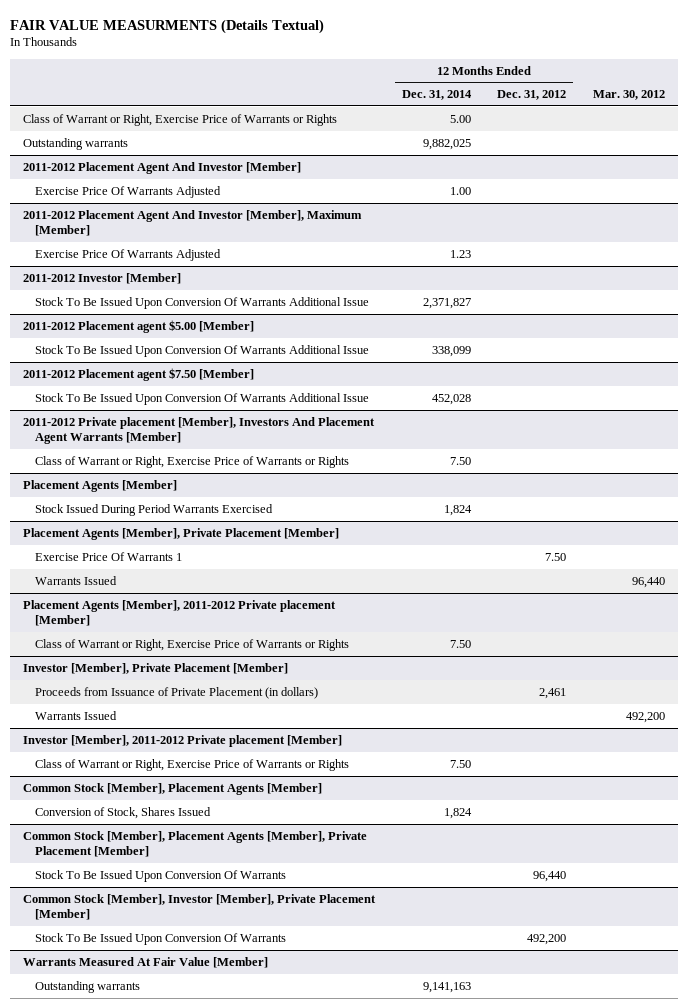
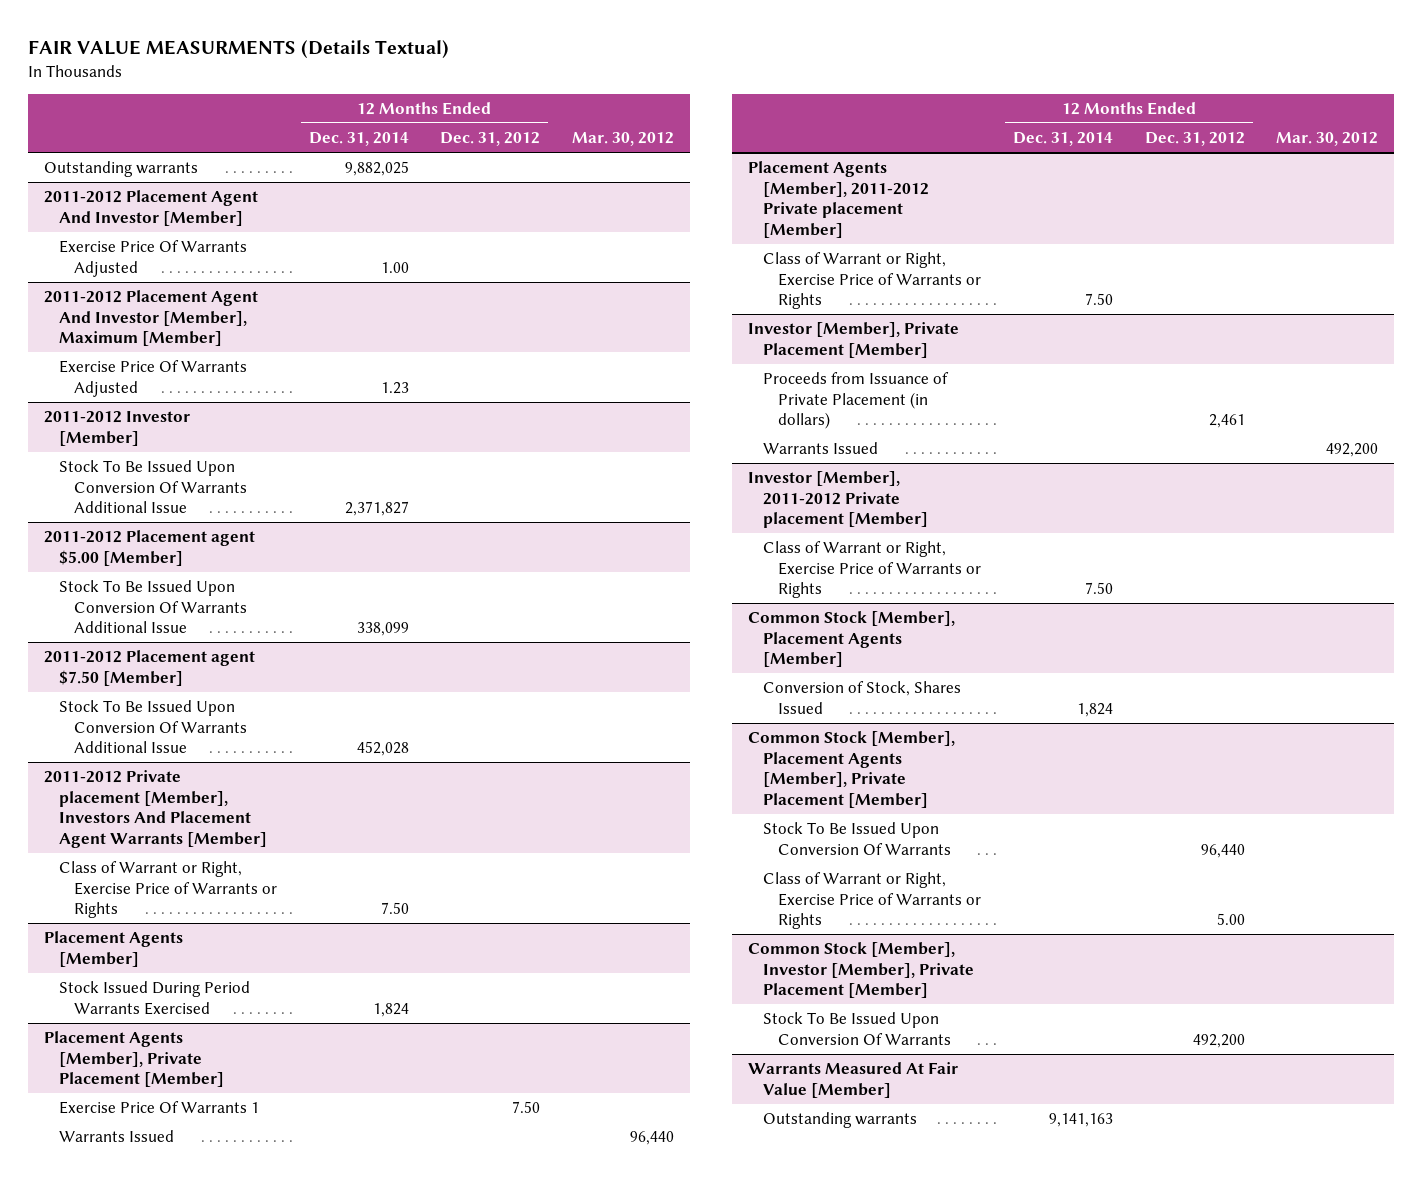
- Class of Warrant or Right, Exercise Price of Warrants or Rights | 5.00 | |
@ Common Stock [Member], Placement Agents [Member], Private Placement [Member]
+ Class of Warrant or Right, Exercise Price of Warrants or Rights | | 5.00 |

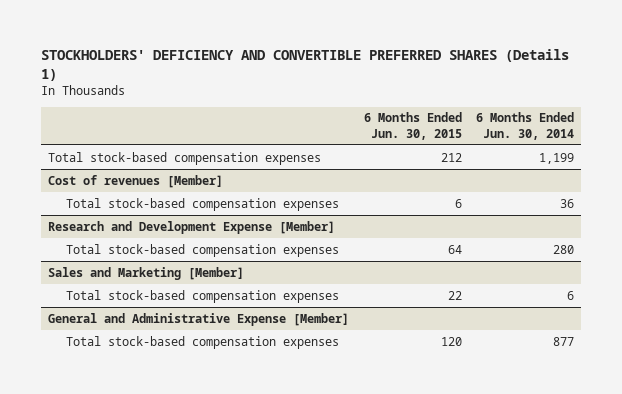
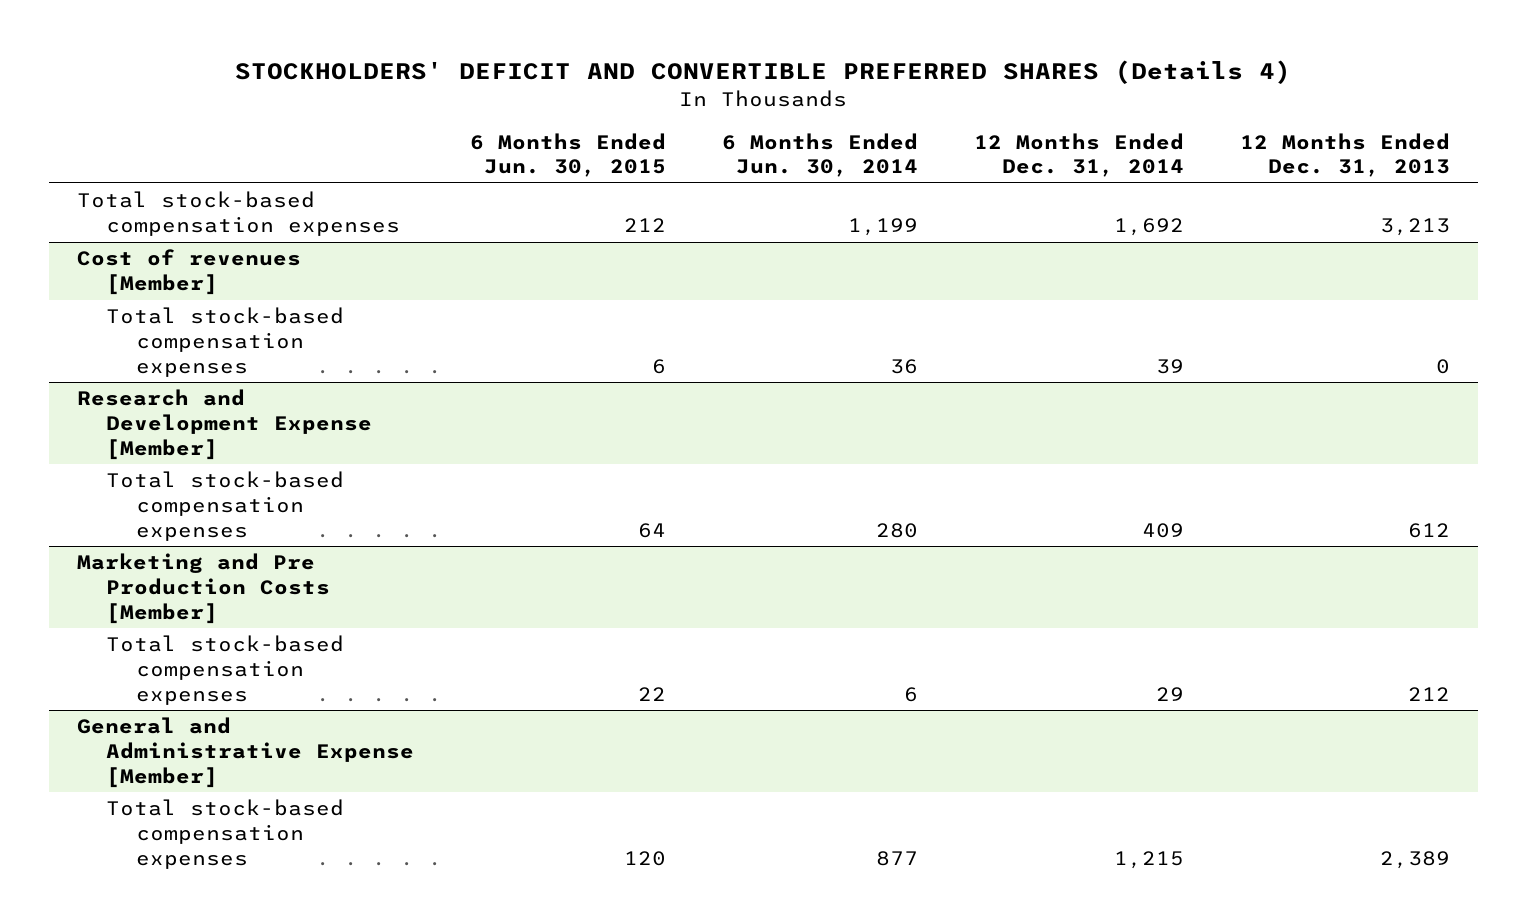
- STOCKHOLDERS' DEFICIENCY AND CONVERTIBLE PREFERRED SHARES (Details 1)
+ STOCKHOLDERS' DEFICIT AND CONVERTIBLE PREFERRED SHARES (Details 4)
- | 6 Months Ended Jun. 30, 2015 | 6 Months Ended Jun. 30, 2014
+ | 6 Months Ended Jun. 30, 2015 | 6 Months Ended Jun. 30, 2014 | 12 Months Ended Dec. 31, 2014 | 12 Months Ended Dec. 31, 2013
- Sales and Marketing [Member]
+ Marketing and Pre Production Costs [Member]

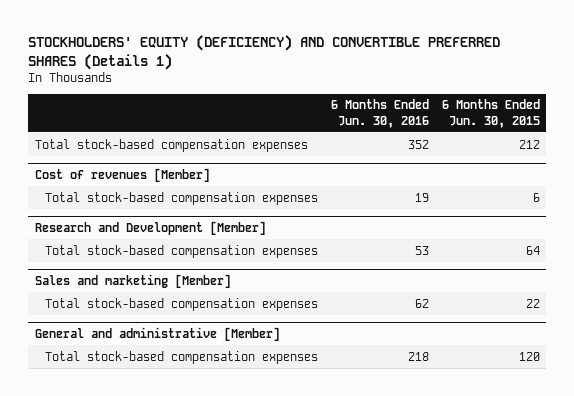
- STOCKHOLDERS' DEFICIT AND CONVERTIBLE PREFERRED SHARES (Details 4)
+ STOCKHOLDERS' EQUITY (DEFICIENCY) AND CONVERTIBLE PREFERRED SHARES (Details 1)
- | 6 Months Ended Jun. 30, 2015 | 6 Months Ended Jun. 30, 2014 | 12 Months Ended Dec. 31, 2014 | 12 Months Ended Dec. 31, 2013
+ | 6 Months Ended Jun. 30, 2016 | 6 Months Ended Jun. 30, 2015
- Research and Development Expense [Member]
+ Research and Development [Member]
- Marketing and Pre Production Costs [Member]
+ Sales and marketing [Member]
- General and Administrative Expense [Member]
+ General and administrative [Member]

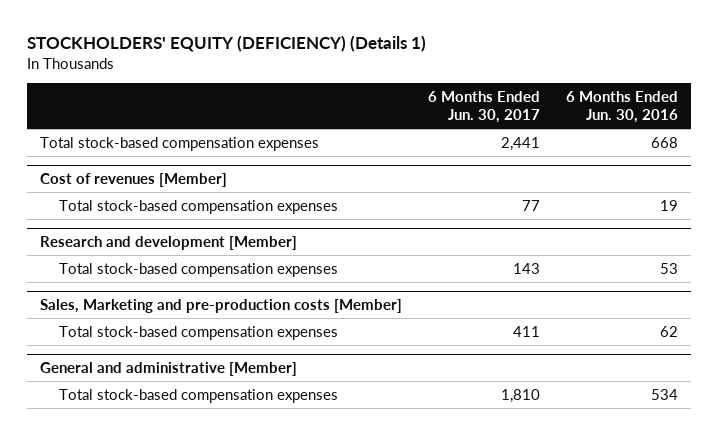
- STOCKHOLDERS' EQUITY (DEFICIENCY) AND CONVERTIBLE PREFERRED SHARES (Details 1)
+ STOCKHOLDERS' EQUITY (DEFICIENCY) (Details 1)
- | 6 Months Ended Jun. 30, 2016 | 6 Months Ended Jun. 30, 2015
+ | 6 Months Ended Jun. 30, 2017 | 6 Months Ended Jun. 30, 2016
- Total stock-based compensation expenses | 352 | 212
+ Total stock-based compensation expenses | 2,441 | 668
- Research and Development [Member]
+ Research and development [Member]
- Sales and marketing [Member]
+ Sales, Marketing and pre-production costs [Member]
@ General and administrative [Member]
- Total stock-based compensation expenses | 218 | 120
+ Total stock-based compensation expenses | 1,810 | 534

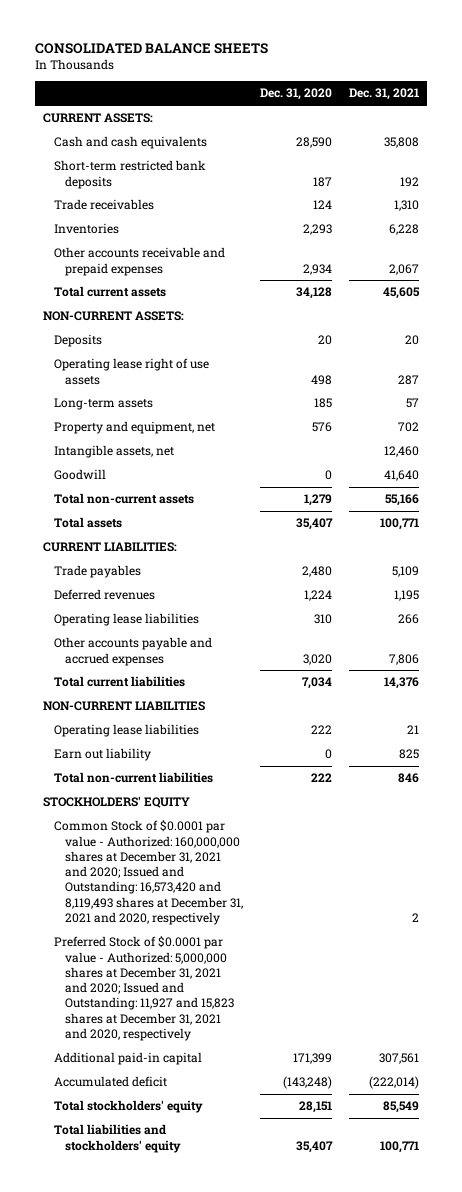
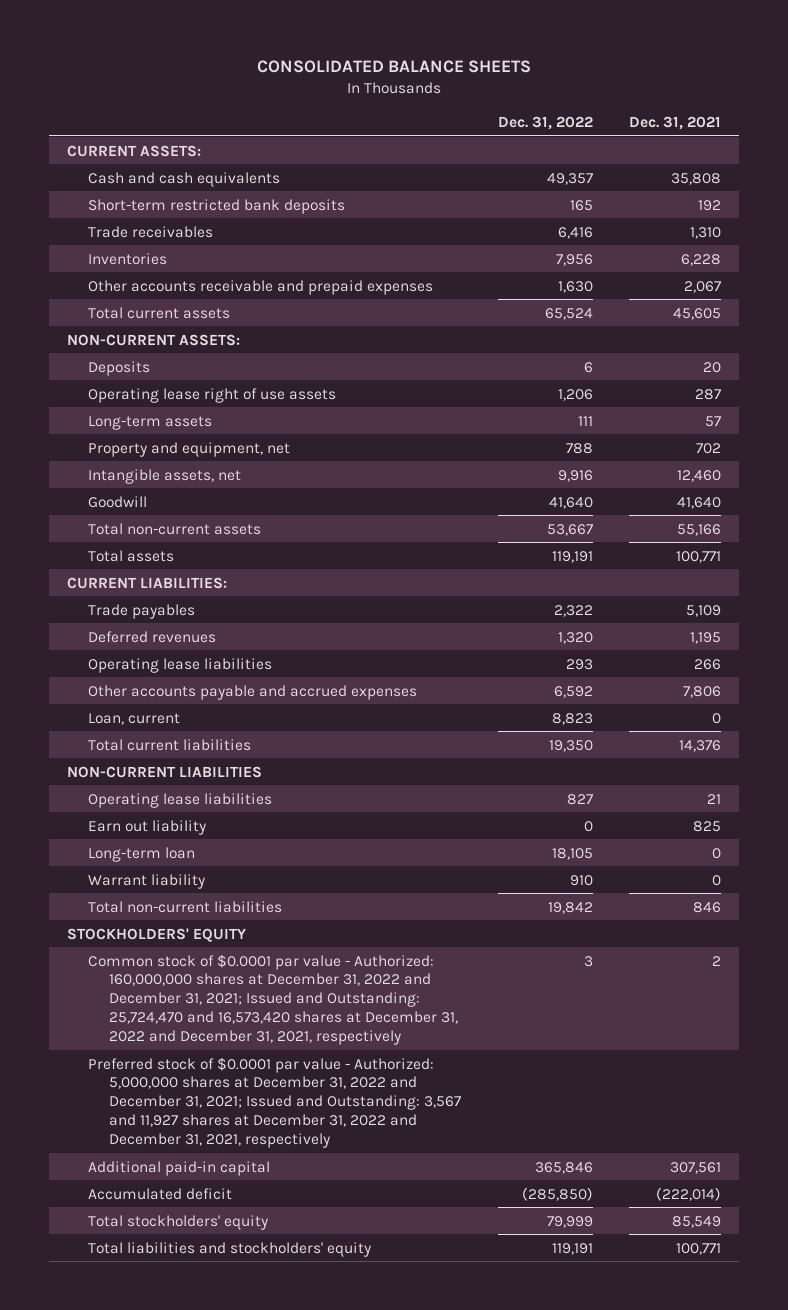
- | Dec. 31, 2020 | Dec. 31, 2021
+ | Dec. 31, 2022 | Dec. 31, 2021
+ Loan, current | 8,823 | 0
+ Long-term loan | 18,105 | 0
+ Warrant liability | 910 | 0
- Common Stock of $0.0001 par value - Authorized: 160,000,000 shares at December 31, 2021 and 2020; Issued and Outstanding: 16,573,420 and 8,119,493 shares at December 31, 2021 and 2020, respectively | | 2
- Preferred Stock of $0.0001 par value - Authorized: 5,000,000 shares at December 31, 2021 and 2020; Issued and Outstanding: 11,927 and 15,823 shares at December 31, 2021 and 2020, respectively
+ Common stock of $0.0001 par value - Authorized: 160,000,000 shares at December 31, 2022 and December 31, 2021; Issued and Outstanding: 25,724,470 and 16,573,420 shares at December 31, 2022 and December 31, 2021, respectively | 3 | 2
+ Preferred stock of $0.0001 par value - Authorized: 5,000,000 shares at December 31, 2022 and December 31, 2021; Issued and Outstanding: 3,567 and 11,927 shares at December 31, 2022 and December 31, 2021, respectively

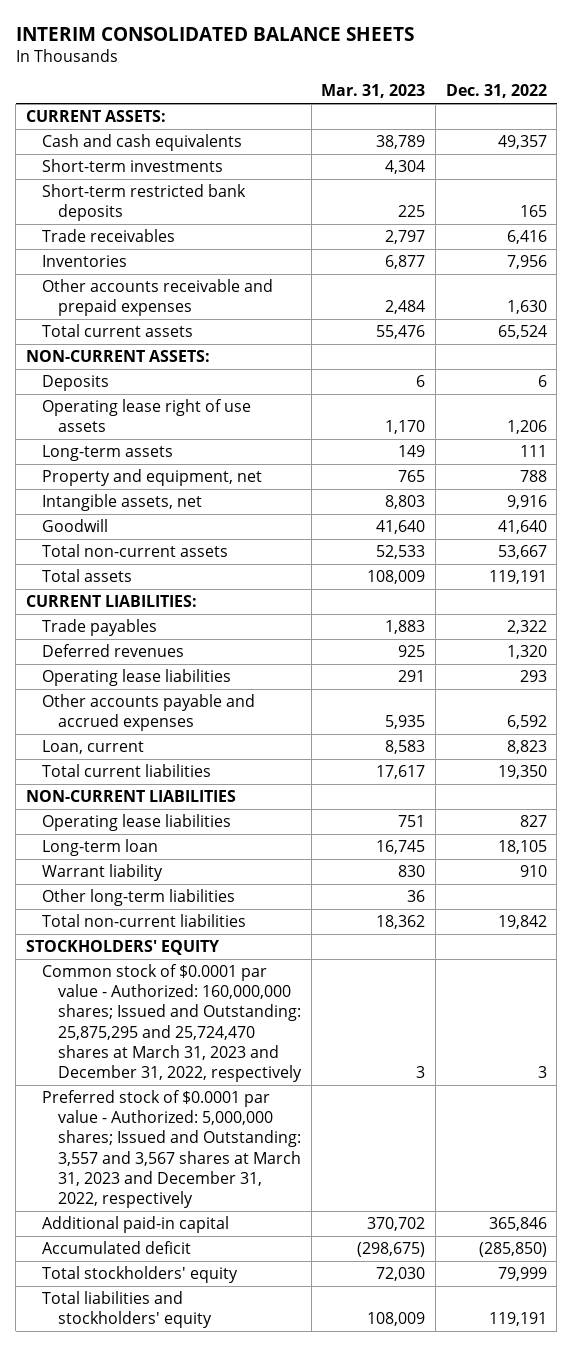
- CONSOLIDATED BALANCE SHEETS
+ INTERIM CONSOLIDATED BALANCE SHEETS
- | Dec. 31, 2022 | Dec. 31, 2021
+ | Mar. 31, 2023 | Dec. 31, 2022
+ Short-term investments | 4,304 |
- Earn out liability | 0 | 825
+ Other long-term liabilities | 36 |
- Common stock of $0.0001 par value - Authorized: 160,000,000 shares at December 31, 2022 and December 31, 2021; Issued and Outstanding: 25,724,470 and 16,573,420 shares at December 31, 2022 and December 31, 2021, respectively | 3 | 2
- Preferred stock of $0.0001 par value - Authorized: 5,000,000 shares at December 31, 2022 and December 31, 2021; Issued and Outstanding: 3,567 and 11,927 shares at December 31, 2022 and December 31, 2021, respectively
+ Common stock of $0.0001 par value - Authorized: 160,000,000 shares; Issued and Outstanding: 25,875,295 and 25,724,470 shares at March 31, 2023 and December 31, 2022, respectively | 3 | 3
+ Preferred stock of $0.0001 par value - Authorized: 5,000,000 shares; Issued and Outstanding: 3,557 and 3,567 shares at March 31, 2023 and December 31, 2022, respectively

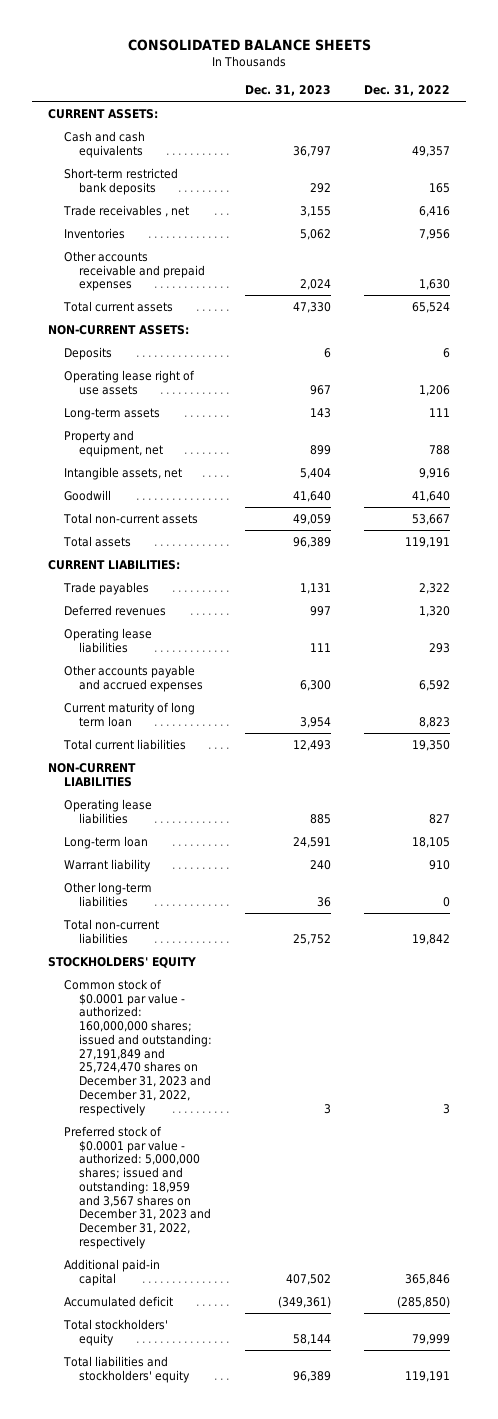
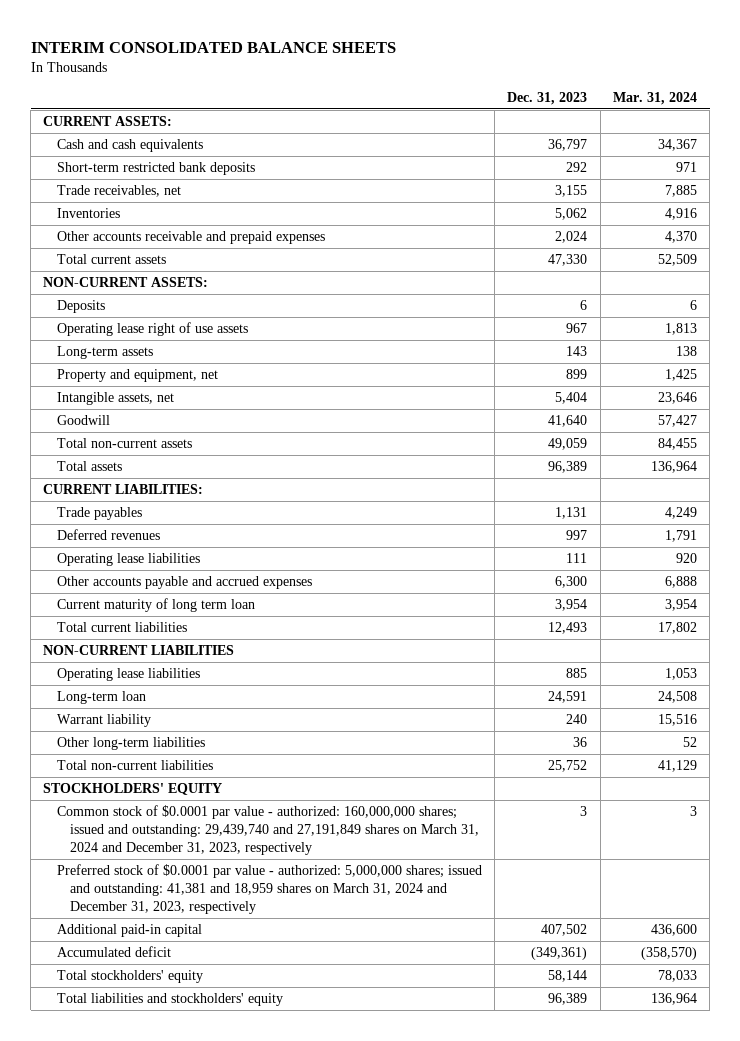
- CONSOLIDATED BALANCE SHEETS
+ INTERIM CONSOLIDATED BALANCE SHEETS
- | Dec. 31, 2023 | Dec. 31, 2022
+ | Dec. 31, 2023 | Mar. 31, 2024
- Trade receivables , net | 3,155 | 6,416
+ Trade receivables, net | 3,155 | 7,885
- Common stock of $0.0001 par value - authorized: 160,000,000 shares; issued and outstanding: 27,191,849 and 25,724,470 shares on December 31, 2023 and December 31, 2022, respectively | 3 | 3
- Preferred stock of $0.0001 par value - authorized: 5,000,000 shares; issued and outstanding: 18,959 and 3,567 shares on December 31, 2023 and December 31, 2022, respectively
+ Common stock of $0.0001 par value - authorized: 160,000,000 shares; issued and outstanding: 29,439,740 and 27,191,849 shares on March 31, 2024 and December 31, 2023, respectively | 3 | 3
+ Preferred stock of $0.0001 par value - authorized: 5,000,000 shares; issued and outstanding: 41,381 and 18,959 shares on March 31, 2024 and December 31, 2023, respectively

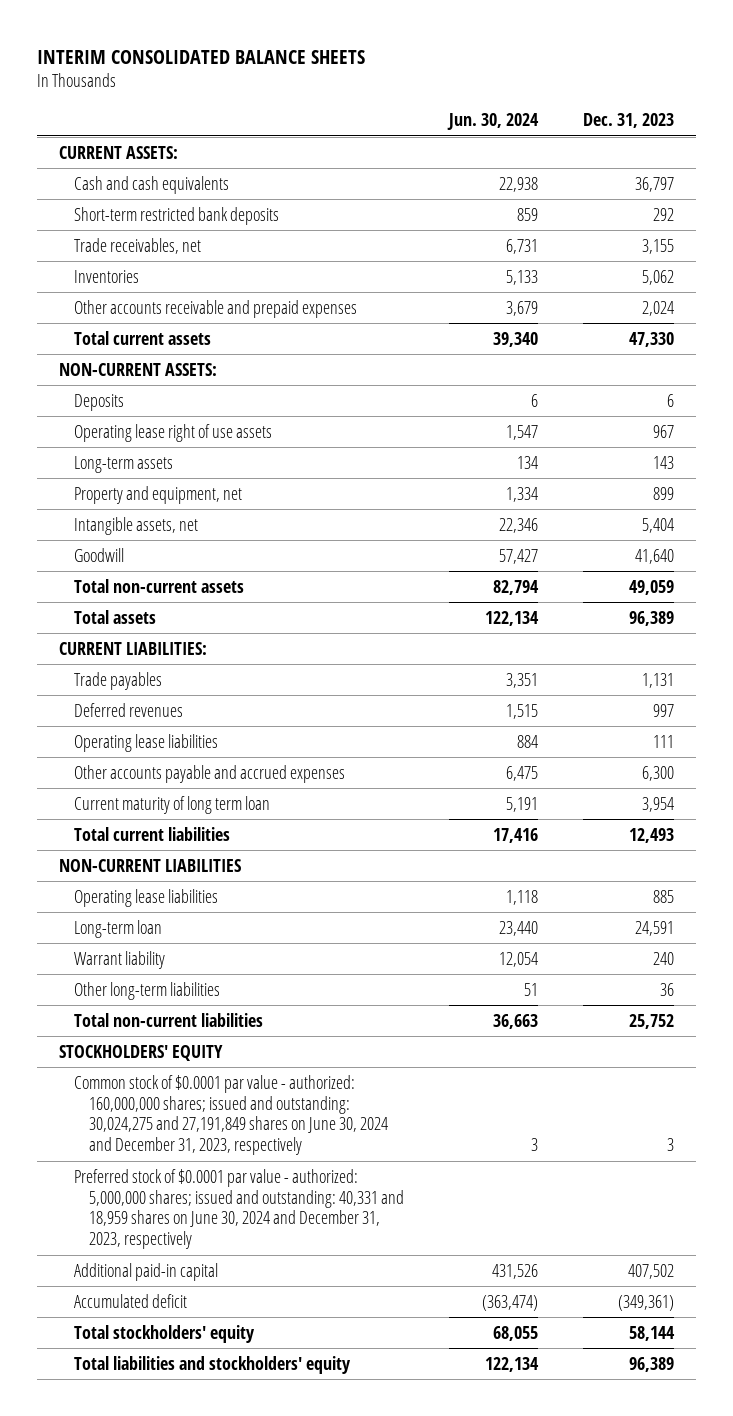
- | Dec. 31, 2023 | Mar. 31, 2024
+ | Jun. 30, 2024 | Dec. 31, 2023
- Common stock of $0.0001 par value - authorized: 160,000,000 shares; issued and outstanding: 29,439,740 and 27,191,849 shares on March 31, 2024 and December 31, 2023, respectively | 3 | 3
- Preferred stock of $0.0001 par value - authorized: 5,000,000 shares; issued and outstanding: 41,381 and 18,959 shares on March 31, 2024 and December 31, 2023, respectively
+ Common stock of $0.0001 par value - authorized: 160,000,000 shares; issued and outstanding: 30,024,275 and 27,191,849 shares on June 30, 2024 and December 31, 2023, respectively | 3 | 3
+ Preferred stock of $0.0001 par value - authorized: 5,000,000 shares; issued and outstanding: 40,331 and 18,959 shares on June 30, 2024 and December 31, 2023, respectively

